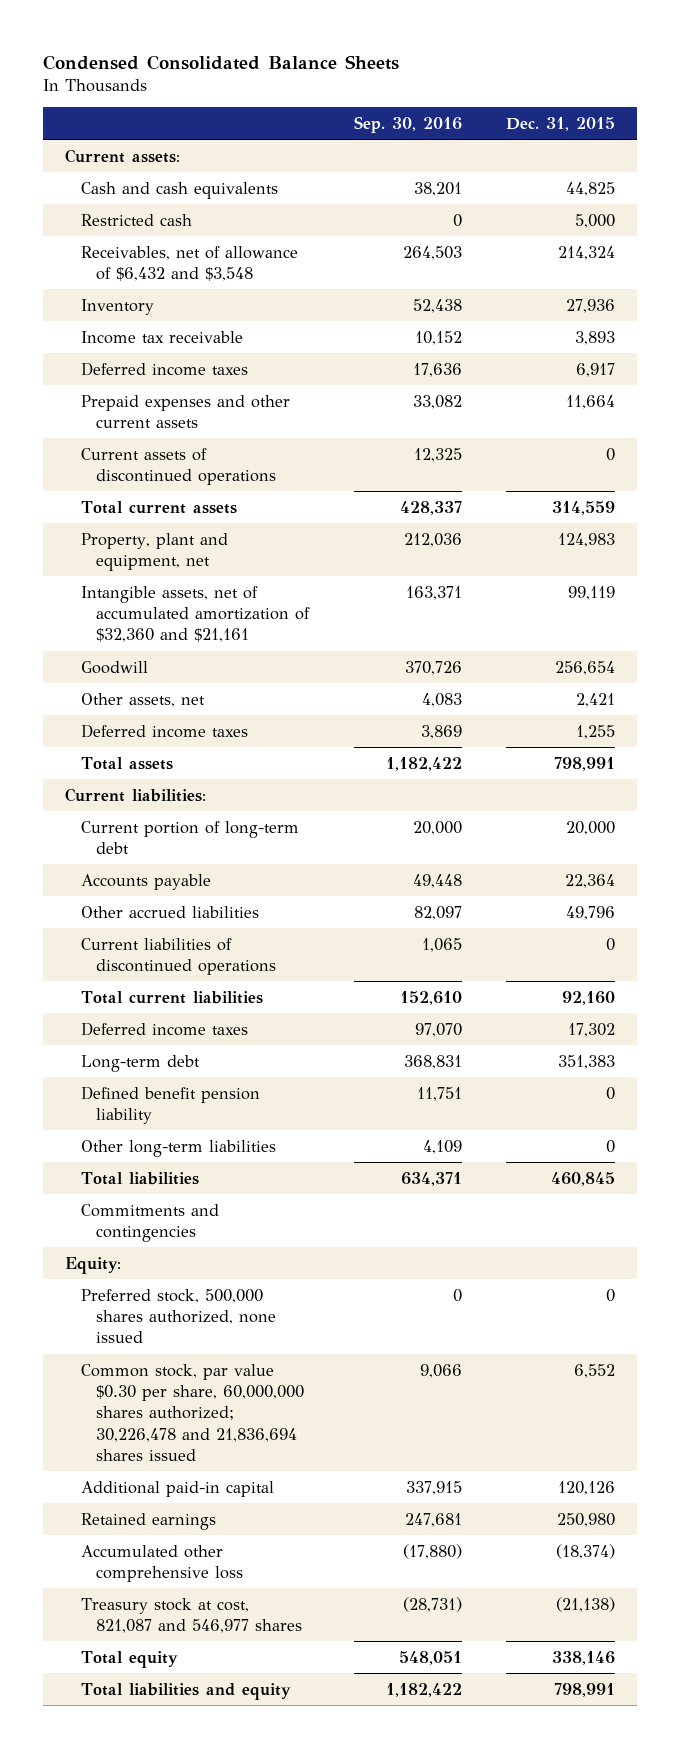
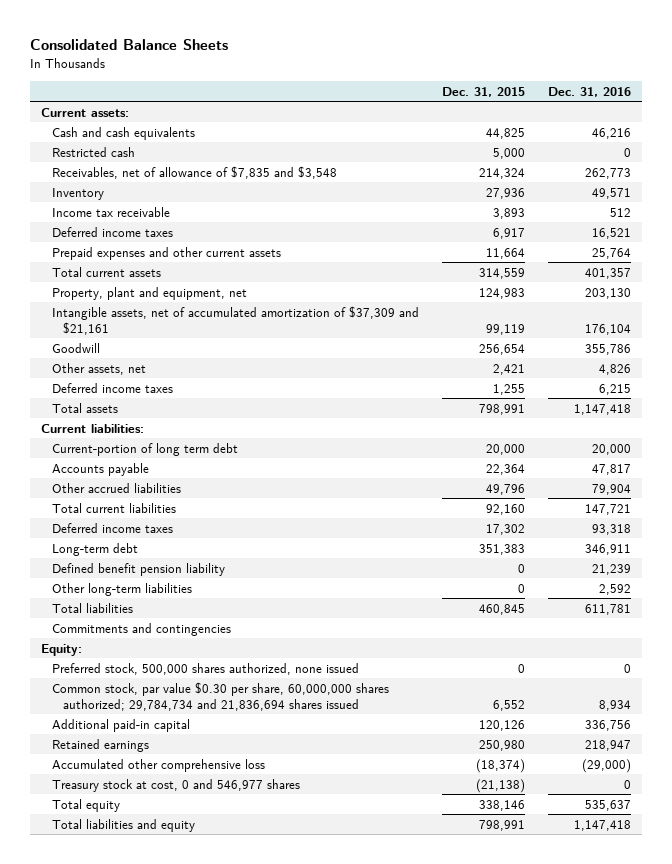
- Condensed Consolidated Balance Sheets
+ Consolidated Balance Sheets
- | Sep. 30, 2016 | Dec. 31, 2015
+ | Dec. 31, 2015 | Dec. 31, 2016
- Receivables, net of allowance of $6,432 and $3,548 | 264,503 | 214,324
+ Receivables, net of allowance of $7,835 and $3,548 | 214,324 | 262,773
- Current assets of discontinued operations | 12,325 | 0
- Intangible assets, net of accumulated amortization of $32,360 and $21,161 | 163,371 | 99,119
+ Intangible assets, net of accumulated amortization of $37,309 and $21,161 | 99,119 | 176,104
- Current portion of long-term debt | 20,000 | 20,000
+ Current-portion of long term debt | 20,000 | 20,000
- Current liabilities of discontinued operations | 1,065 | 0
- Common stock, par value $0.30 per share, 60,000,000 shares authorized; 30,226,478 and 21,836,694 shares issued | 9,066 | 6,552
+ Common stock, par value $0.30 per share, 60,000,000 shares authorized; 29,784,734 and 21,836,694 shares issued | 6,552 | 8,934
- Treasury stock at cost, 821,087 and 546,977 shares | (28,731) | (21,138)
+ Treasury stock at cost, 0 and 546,977 shares | (21,138) | 0

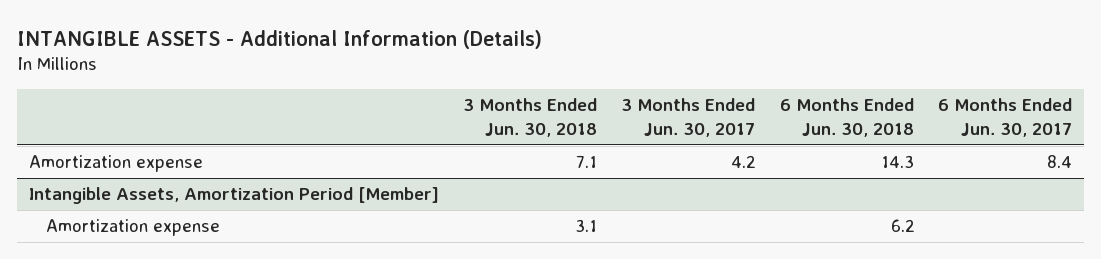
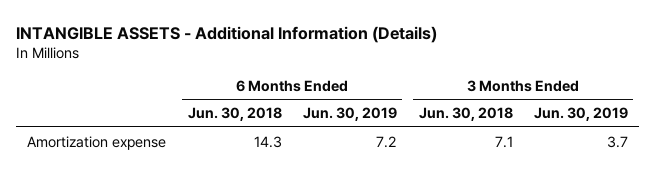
- | 3 Months Ended Jun. 30, 2018 | 3 Months Ended Jun. 30, 2017 | 6 Months Ended Jun. 30, 2018 | 6 Months Ended Jun. 30, 2017
+ | 6 Months Ended Jun. 30, 2018 | 6 Months Ended Jun. 30, 2019 | 3 Months Ended Jun. 30, 2018 | 3 Months Ended Jun. 30, 2019
- Intangible Assets, Amortization Period [Member]
- Amortization expense | 3.1 | | 6.2 |

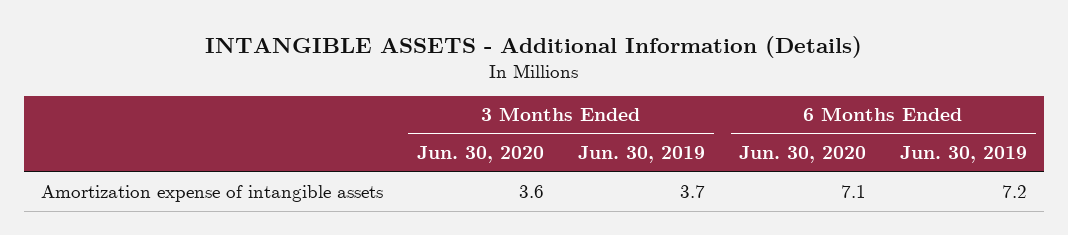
- | 6 Months Ended Jun. 30, 2018 | 6 Months Ended Jun. 30, 2019 | 3 Months Ended Jun. 30, 2018 | 3 Months Ended Jun. 30, 2019
+ | 3 Months Ended Jun. 30, 2020 | 3 Months Ended Jun. 30, 2019 | 6 Months Ended Jun. 30, 2020 | 6 Months Ended Jun. 30, 2019
- Amortization expense | 14.3 | 7.2 | 7.1 | 3.7
+ Amortization expense of intangible assets | 3.6 | 3.7 | 7.1 | 7.2

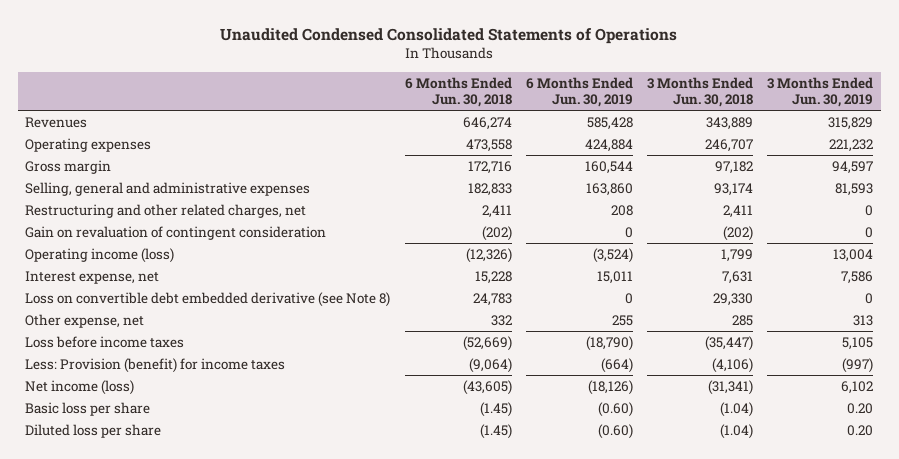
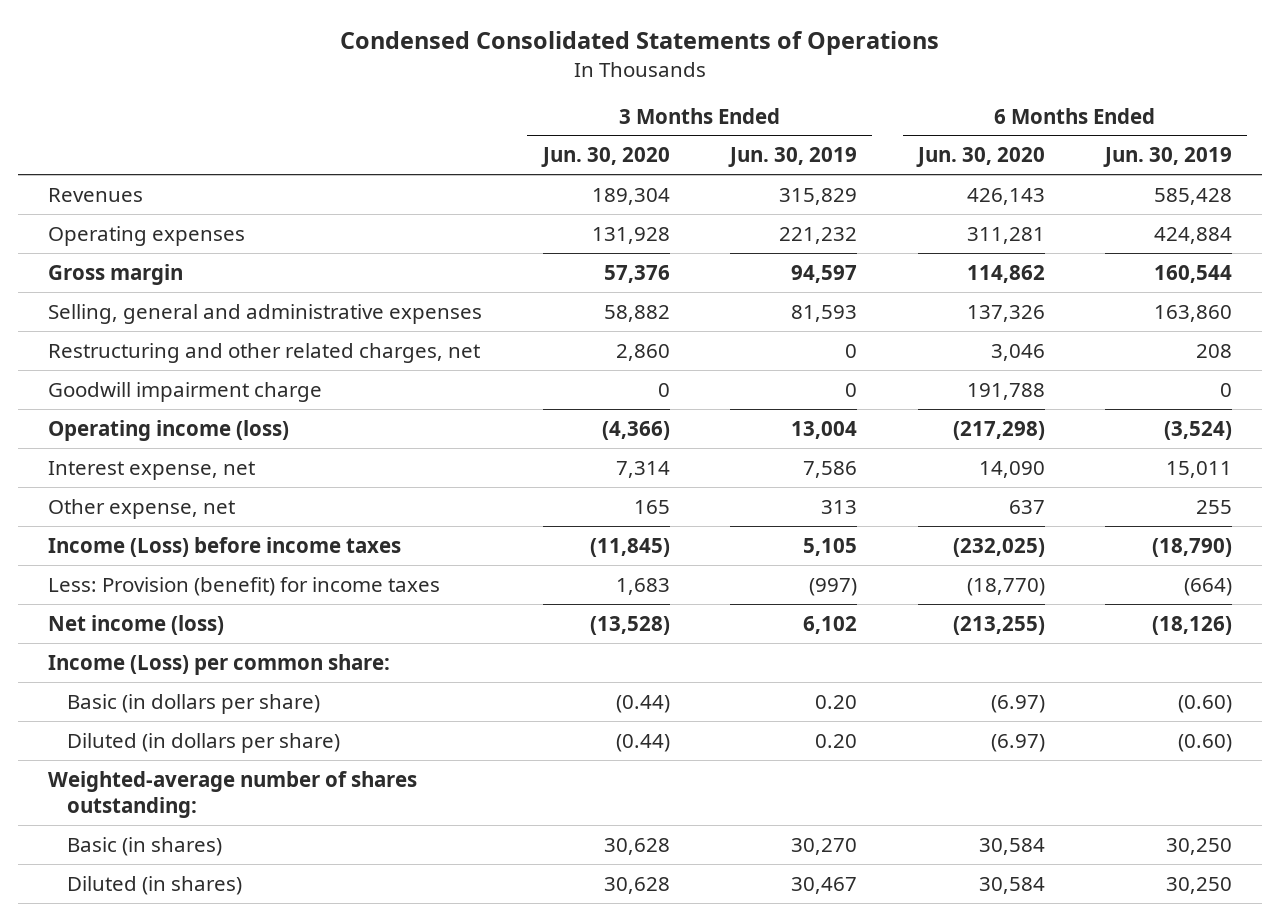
- Unaudited Condensed Consolidated Statements of Operations
+ Condensed Consolidated Statements of Operations
- | 6 Months Ended Jun. 30, 2018 | 6 Months Ended Jun. 30, 2019 | 3 Months Ended Jun. 30, 2018 | 3 Months Ended Jun. 30, 2019
+ | 3 Months Ended Jun. 30, 2020 | 3 Months Ended Jun. 30, 2019 | 6 Months Ended Jun. 30, 2020 | 6 Months Ended Jun. 30, 2019
- Gain on revaluation of contingent consideration | (202) | 0 | (202) | 0
+ Goodwill impairment charge | 0 | 0 | 191,788 | 0
- Loss on convertible debt embedded derivative (see Note 8) | 24,783 | 0 | 29,330 | 0
- Loss before income taxes | (52,669) | (18,790) | (35,447) | 5,105
+ Income (Loss) before income taxes | (11,845) | 5,105 | (232,025) | (18,790)
- Basic loss per share | (1.45) | (0.60) | (1.04) | 0.20
- Diluted loss per share | (1.45) | (0.60) | (1.04) | 0.20
+ Income (Loss) per common share:
+ Basic (in dollars per share) | (0.44) | 0.20 | (6.97) | (0.60)
+ Diluted (in dollars per share) | (0.44) | 0.20 | (6.97) | (0.60)
+ Weighted-average number of shares outstanding:
+ Basic (in shares) | 30,628 | 30,270 | 30,584 | 30,250
+ Diluted (in shares) | 30,628 | 30,467 | 30,584 | 30,250

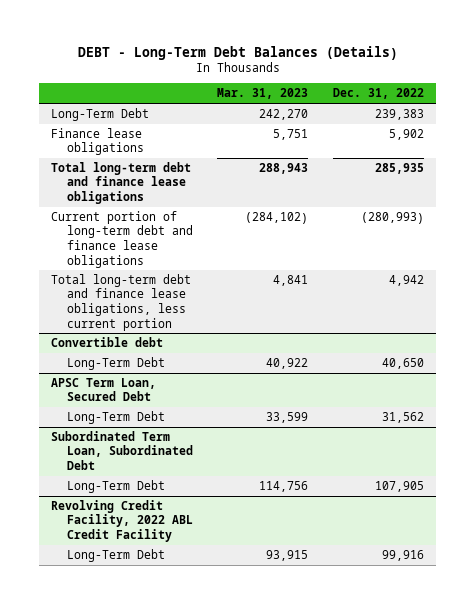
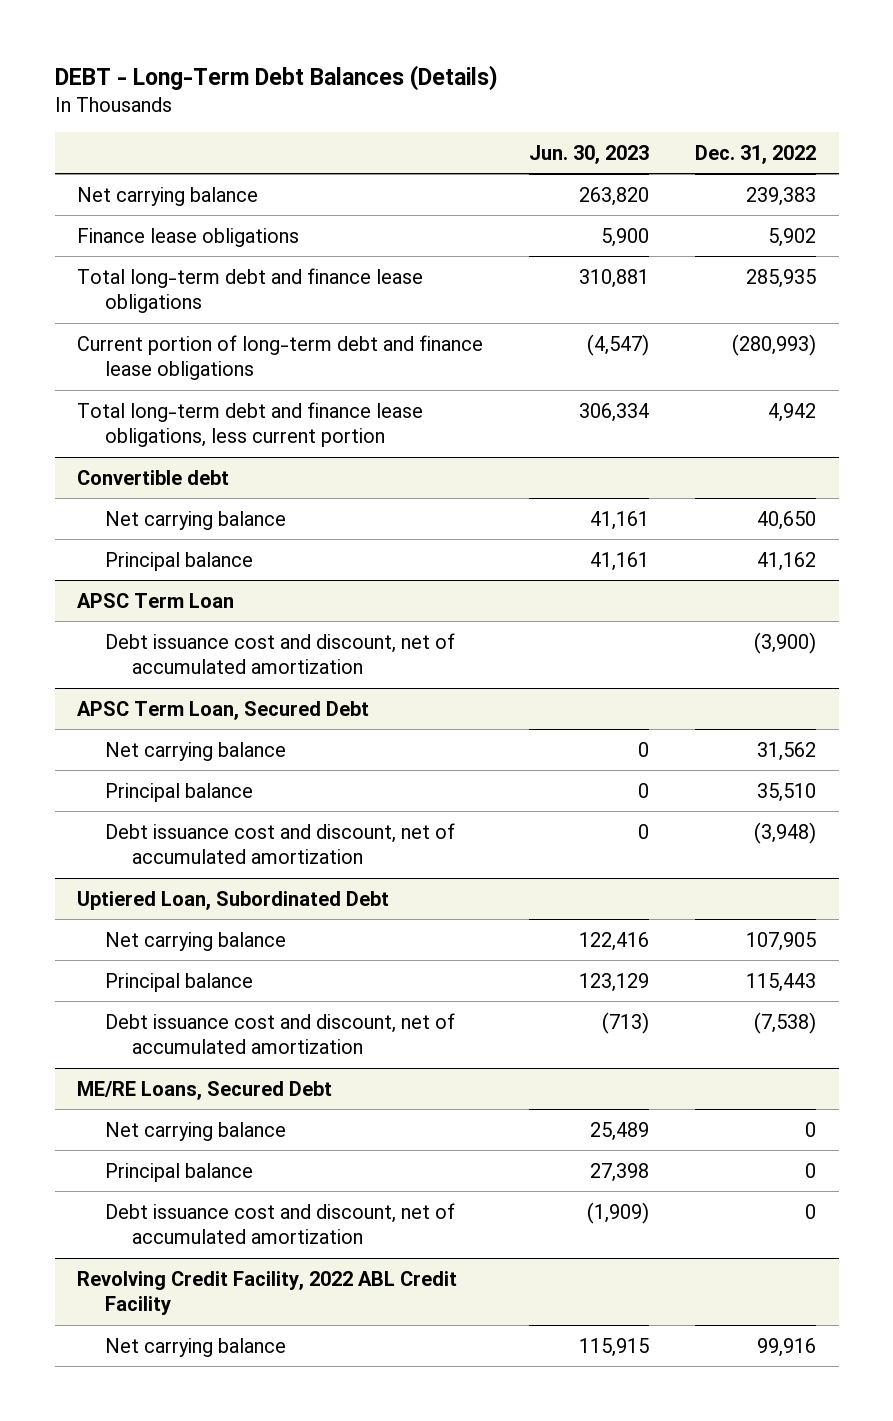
- | Mar. 31, 2023 | Dec. 31, 2022
+ | Jun. 30, 2023 | Dec. 31, 2022
- Long-Term Debt | 242,270 | 239,383
+ Net carrying balance | 263,820 | 239,383
@ Convertible debt
- Long-Term Debt | 40,922 | 40,650
+ Net carrying balance | 41,161 | 40,650
+ Principal balance | 41,161 | 41,162
+ APSC Term Loan
+ Debt issuance cost and discount, net of accumulated amortization | | (3,900)
@ APSC Term Loan, Secured Debt
- Long-Term Debt | 33,599 | 31,562
- Subordinated Term Loan, Subordinated Debt
- Long-Term Debt | 114,756 | 107,905
@ APSC Term Loan, Secured Debt
+ Net carrying balance | 0 | 31,562
+ Principal balance | 0 | 35,510
+ Debt issuance cost and discount, net of accumulated amortization | 0 | (3,948)
+ Uptiered Loan, Subordinated Debt
+ Net carrying balance | 122,416 | 107,905
+ Principal balance | 123,129 | 115,443
+ Debt issuance cost and discount, net of accumulated amortization | (713) | (7,538)
+ ME/RE Loans, Secured Debt
+ Net carrying balance | 25,489 | 0
+ Principal balance | 27,398 | 0
+ Debt issuance cost and discount, net of accumulated amortization | (1,909) | 0
@ Revolving Credit Facility, 2022 ABL Credit Facility
- Long-Term Debt | 93,915 | 99,916
+ Net carrying balance | 115,915 | 99,916

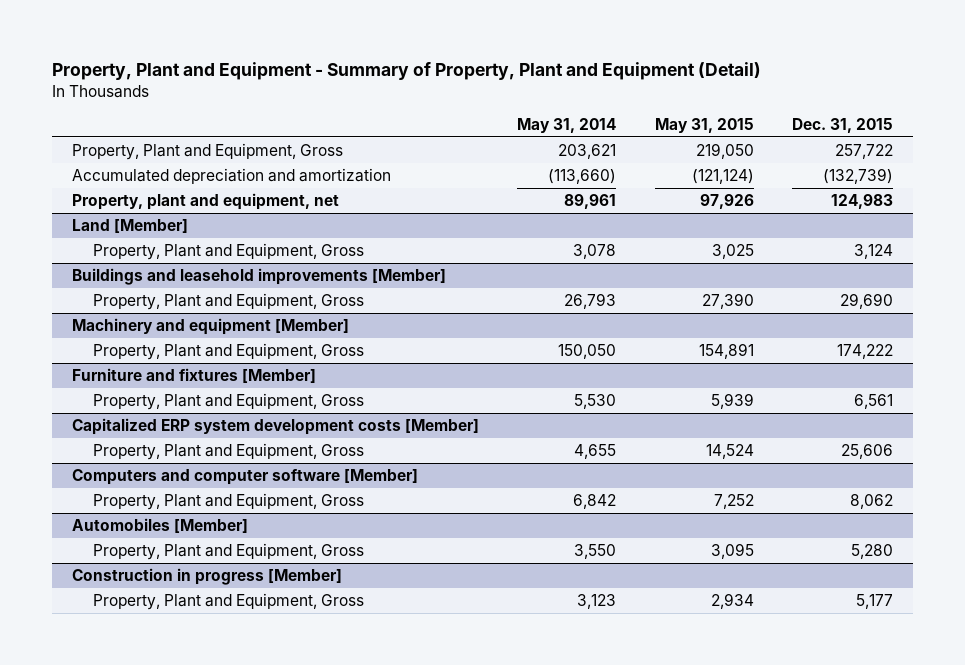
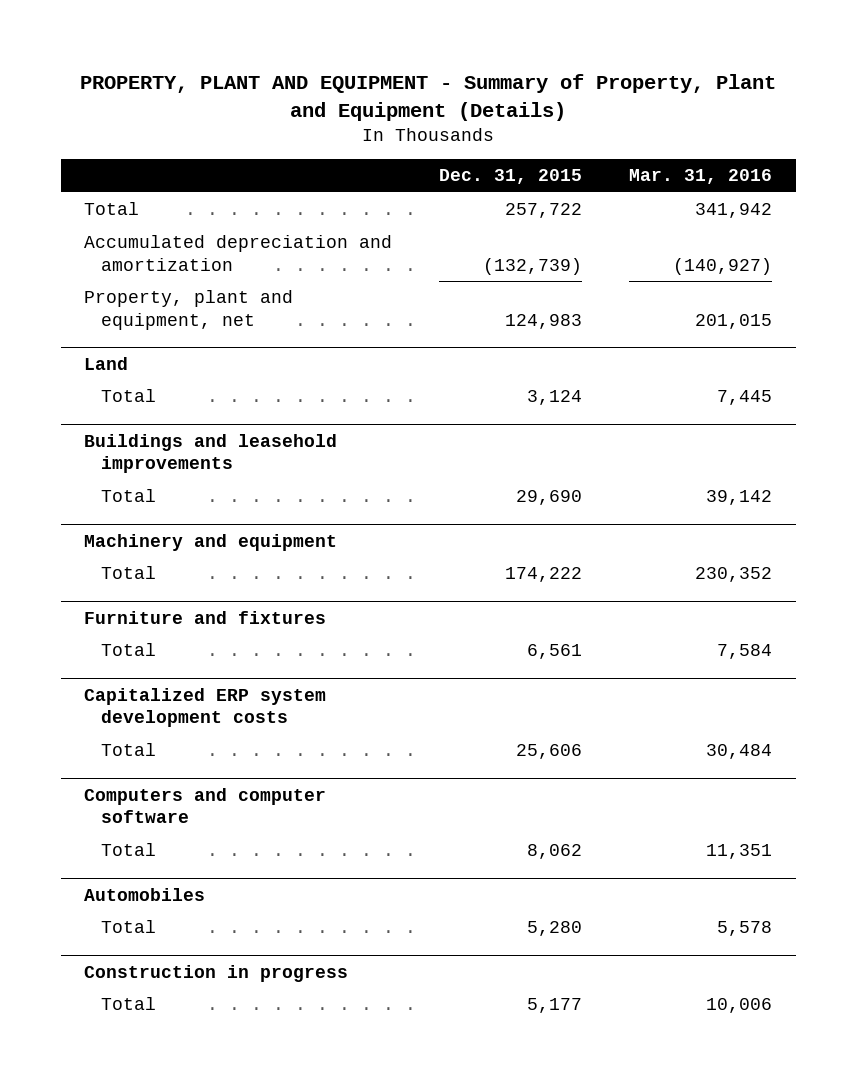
- Property, Plant and Equipment - Summary of Property, Plant and Equipment (Detail)
+ PROPERTY, PLANT AND EQUIPMENT - Summary of Property, Plant and Equipment (Details)
- | May 31, 2014 | May 31, 2015 | Dec. 31, 2015
+ | Dec. 31, 2015 | Mar. 31, 2016
- Property, Plant and Equipment, Gross | 203,621 | 219,050 | 257,722
+ Total | 257,722 | 341,942
- Land [Member]
- Property, Plant and Equipment, Gross | 3,078 | 3,025 | 3,124
- Buildings and leasehold improvements [Member]
- Property, Plant and Equipment, Gross | 26,793 | 27,390 | 29,690
- Machinery and equipment [Member]
- Property, Plant and Equipment, Gross | 150,050 | 154,891 | 174,222
- Furniture and fixtures [Member]
- Property, Plant and Equipment, Gross | 5,530 | 5,939 | 6,561
- Capitalized ERP system development costs [Member]
- Property, Plant and Equipment, Gross | 4,655 | 14,524 | 25,606
- Computers and computer software [Member]
- Property, Plant and Equipment, Gross | 6,842 | 7,252 | 8,062
- Automobiles [Member]
- Property, Plant and Equipment, Gross | 3,550 | 3,095 | 5,280
- Construction in progress [Member]
- Property, Plant and Equipment, Gross | 3,123 | 2,934 | 5,177
+ Land
+ Total | 3,124 | 7,445
+ Buildings and leasehold improvements
+ Total | 29,690 | 39,142
+ Machinery and equipment
+ Total | 174,222 | 230,352
+ Furniture and fixtures
+ Total | 6,561 | 7,584
+ Capitalized ERP system development costs
+ Total | 25,606 | 30,484
+ Computers and computer software
+ Total | 8,062 | 11,351
+ Automobiles
+ Total | 5,280 | 5,578
+ Construction in progress
+ Total | 5,177 | 10,006

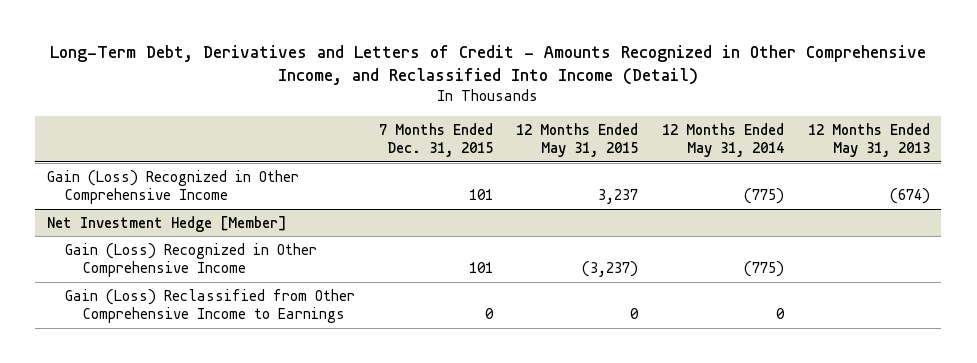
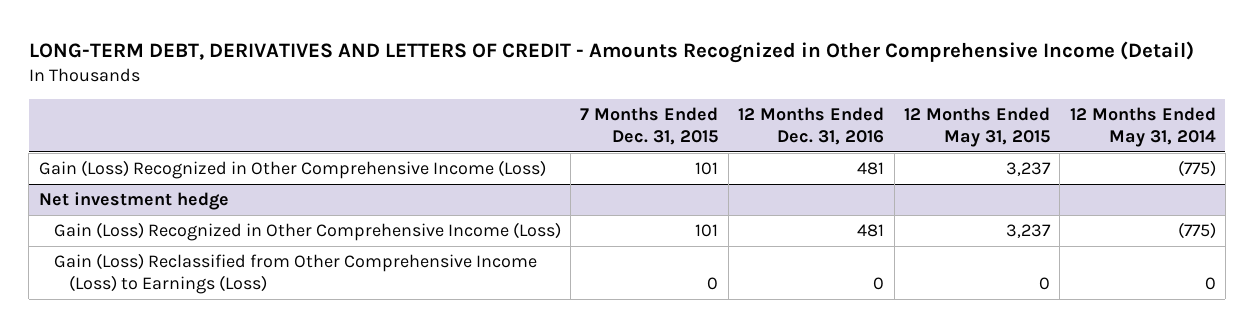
- Long-Term Debt, Derivatives and Letters of Credit - Amounts Recognized in Other Comprehensive Income, and Reclassified Into Income (Detail)
+ LONG-TERM DEBT, DERIVATIVES AND LETTERS OF CREDIT - Amounts Recognized in Other Comprehensive Income (Detail)
- | 7 Months Ended Dec. 31, 2015 | 12 Months Ended May 31, 2015 | 12 Months Ended May 31, 2014 | 12 Months Ended May 31, 2013
+ | 7 Months Ended Dec. 31, 2015 | 12 Months Ended Dec. 31, 2016 | 12 Months Ended May 31, 2015 | 12 Months Ended May 31, 2014
- Gain (Loss) Recognized in Other Comprehensive Income | 101 | 3,237 | (775) | (674)
- Net Investment Hedge [Member]
- Gain (Loss) Recognized in Other Comprehensive Income | 101 | (3,237) | (775) |
- Gain (Loss) Reclassified from Other Comprehensive Income to Earnings | 0 | 0 | 0 |
+ Gain (Loss) Recognized in Other Comprehensive Income (Loss) | 101 | 481 | 3,237 | (775)
+ Net investment hedge
+ Gain (Loss) Recognized in Other Comprehensive Income (Loss) | 101 | 481 | 3,237 | (775)
+ Gain (Loss) Reclassified from Other Comprehensive Income (Loss) to Earnings (Loss) | 0 | 0 | 0 | 0

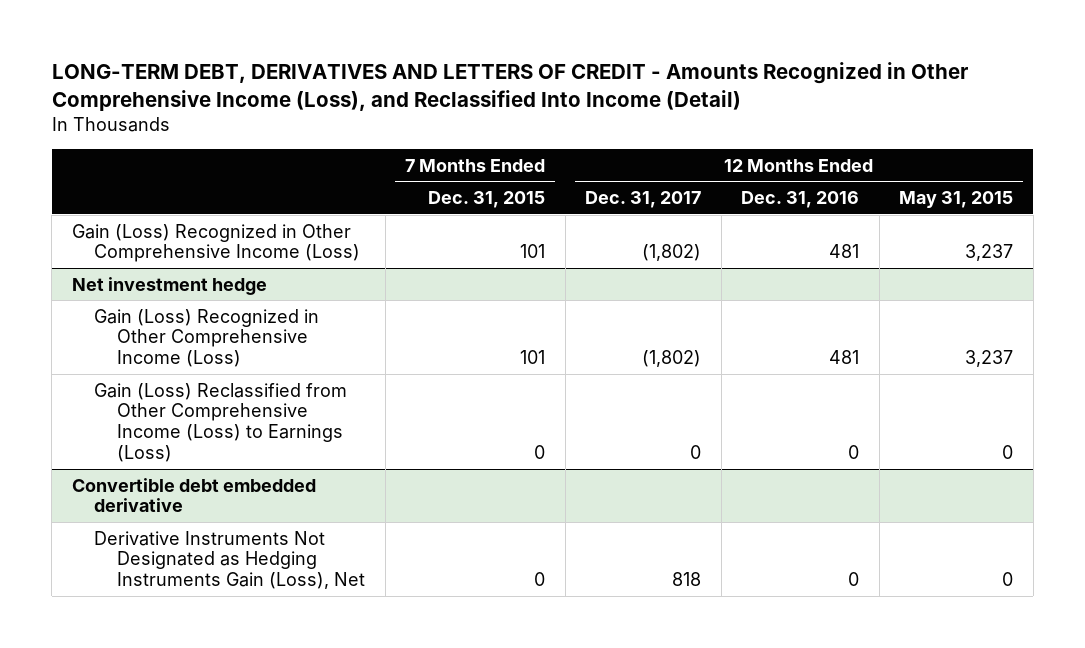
- LONG-TERM DEBT, DERIVATIVES AND LETTERS OF CREDIT - Amounts Recognized in Other Comprehensive Income (Detail)
+ LONG-TERM DEBT, DERIVATIVES AND LETTERS OF CREDIT - Amounts Recognized in Other Comprehensive Income (Loss), and Reclassified Into Income (Detail)
- | 7 Months Ended Dec. 31, 2015 | 12 Months Ended Dec. 31, 2016 | 12 Months Ended May 31, 2015 | 12 Months Ended May 31, 2014
+ | 7 Months Ended Dec. 31, 2015 | 12 Months Ended Dec. 31, 2017 | 12 Months Ended Dec. 31, 2016 | 12 Months Ended May 31, 2015
+ Convertible debt embedded derivative
+ Derivative Instruments Not Designated as Hedging Instruments Gain (Loss), Net | 0 | 818 | 0 | 0

